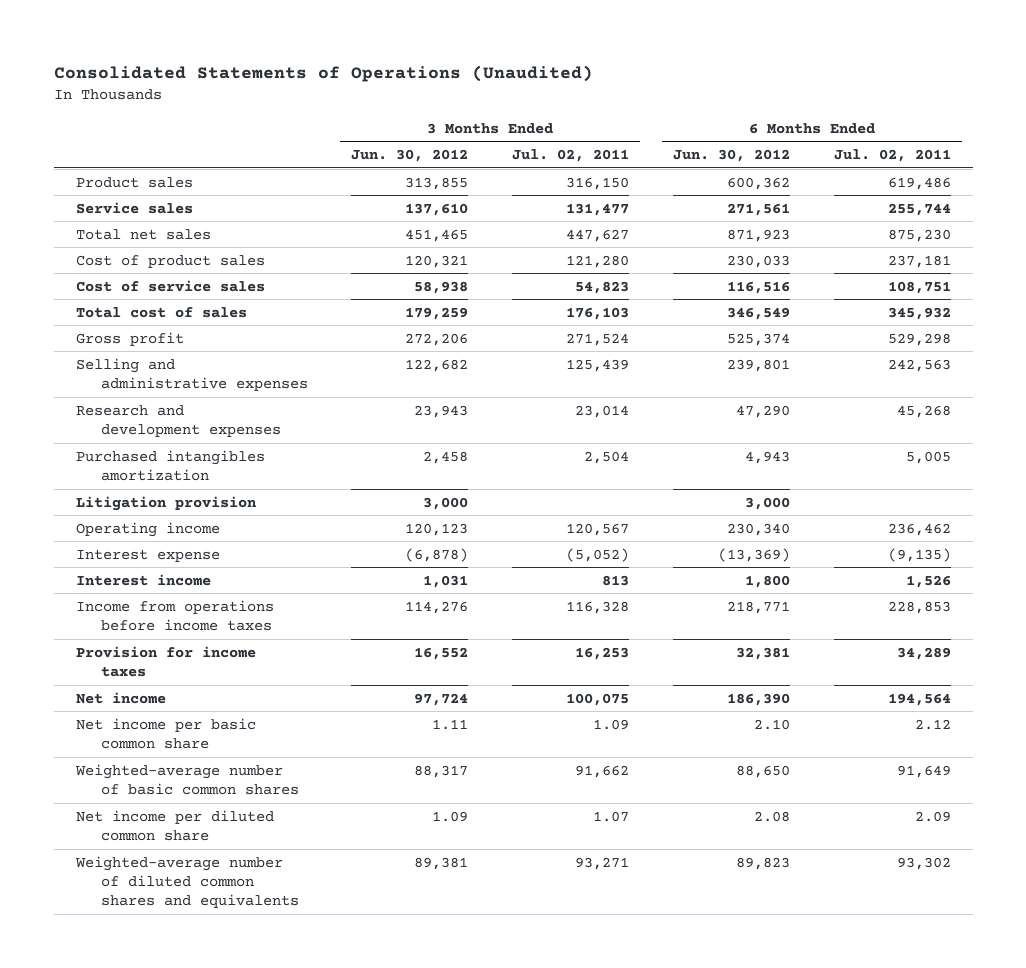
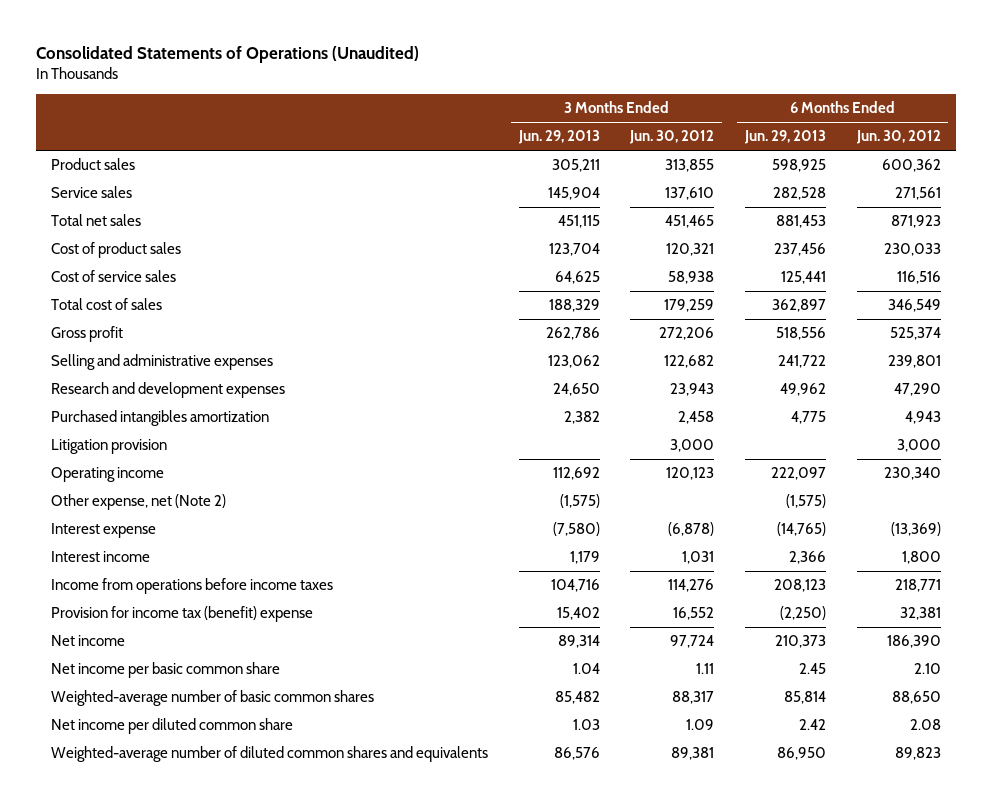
- | 3 Months Ended Jun. 30, 2012 | 3 Months Ended Jul. 02, 2011 | 6 Months Ended Jun. 30, 2012 | 6 Months Ended Jul. 02, 2011
+ | 3 Months Ended Jun. 29, 2013 | 3 Months Ended Jun. 30, 2012 | 6 Months Ended Jun. 29, 2013 | 6 Months Ended Jun. 30, 2012
+ Other expense, net (Note 2) | (1,575) | | (1,575) |
- Provision for income taxes | 16,552 | 16,253 | 32,381 | 34,289
+ Provision for income tax (benefit) expense | 15,402 | 16,552 | (2,250) | 32,381

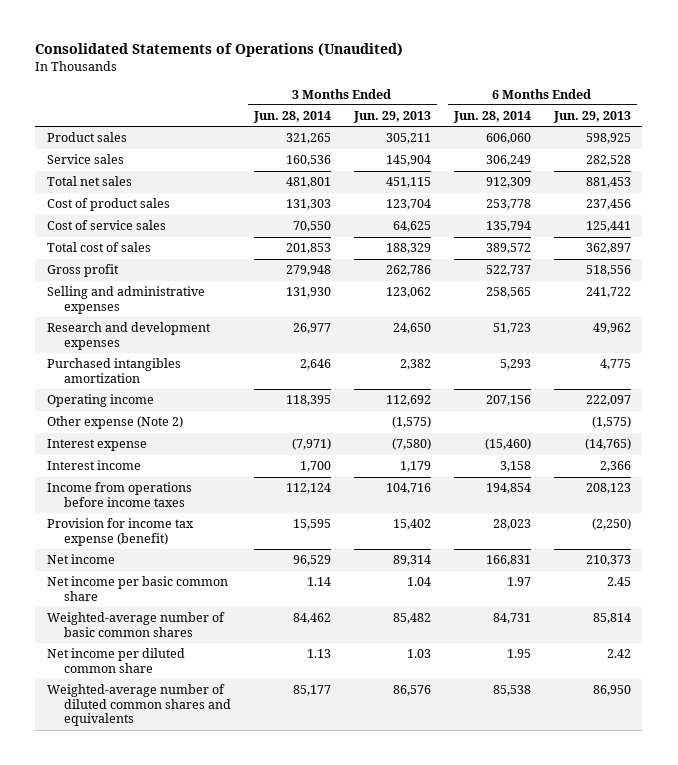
- | 3 Months Ended Jun. 29, 2013 | 3 Months Ended Jun. 30, 2012 | 6 Months Ended Jun. 29, 2013 | 6 Months Ended Jun. 30, 2012
+ | 3 Months Ended Jun. 28, 2014 | 3 Months Ended Jun. 29, 2013 | 6 Months Ended Jun. 28, 2014 | 6 Months Ended Jun. 29, 2013
- Litigation provision | | 3,000 | | 3,000
- Other expense, net (Note 2) | (1,575) | | (1,575) |
+ Other expense (Note 2) | | (1,575) | | (1,575)
- Provision for income tax (benefit) expense | 15,402 | 16,552 | (2,250) | 32,381
+ Provision for income tax expense (benefit) | 15,595 | 15,402 | 28,023 | (2,250)

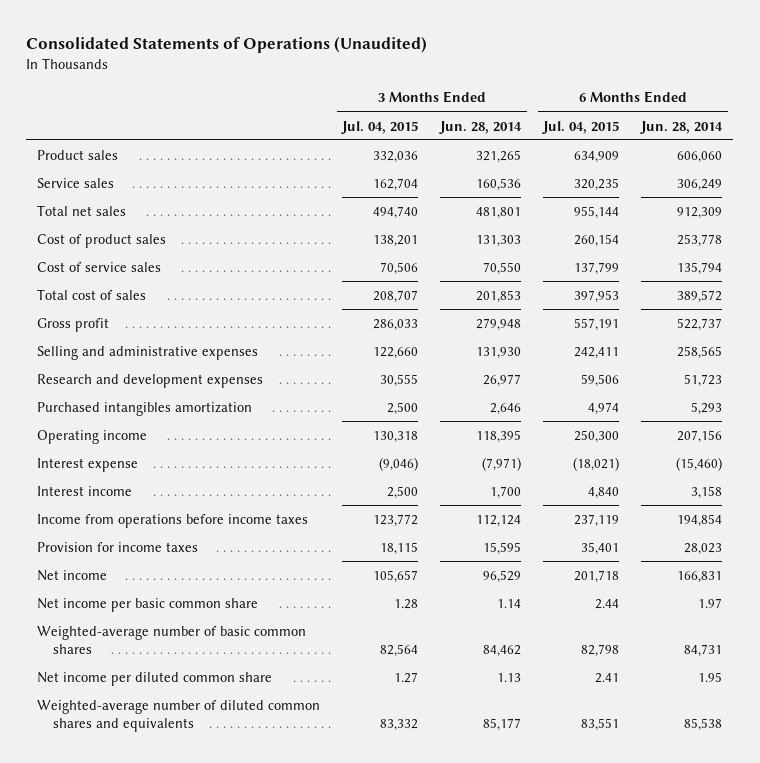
- | 3 Months Ended Jun. 28, 2014 | 3 Months Ended Jun. 29, 2013 | 6 Months Ended Jun. 28, 2014 | 6 Months Ended Jun. 29, 2013
+ | 3 Months Ended Jul. 04, 2015 | 3 Months Ended Jun. 28, 2014 | 6 Months Ended Jul. 04, 2015 | 6 Months Ended Jun. 28, 2014
- Other expense (Note 2) | | (1,575) | | (1,575)
- Provision for income tax expense (benefit) | 15,595 | 15,402 | 28,023 | (2,250)
+ Provision for income taxes | 18,115 | 15,595 | 35,401 | 28,023

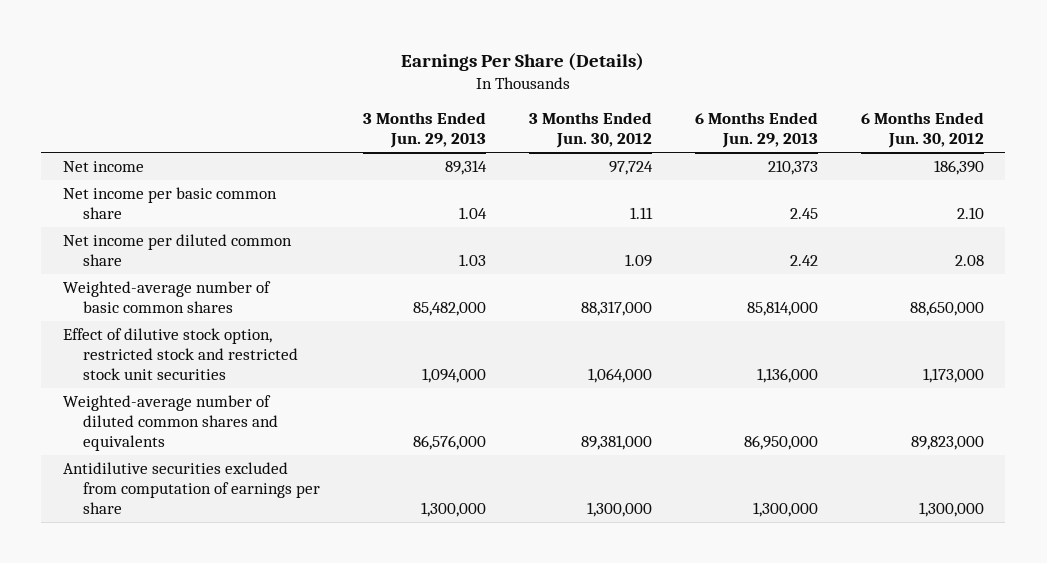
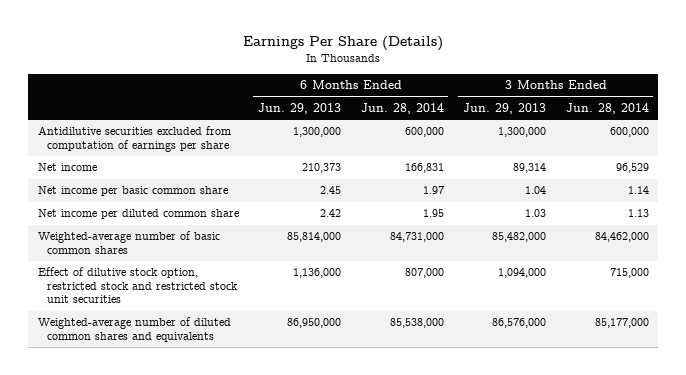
- | 3 Months Ended Jun. 29, 2013 | 3 Months Ended Jun. 30, 2012 | 6 Months Ended Jun. 29, 2013 | 6 Months Ended Jun. 30, 2012
+ | 6 Months Ended Jun. 29, 2013 | 6 Months Ended Jun. 28, 2014 | 3 Months Ended Jun. 29, 2013 | 3 Months Ended Jun. 28, 2014
moved up: Antidilutive securities excluded from computation of earnings per share | 1,300,000 | 600,000 | 1,300,000 | 600,000

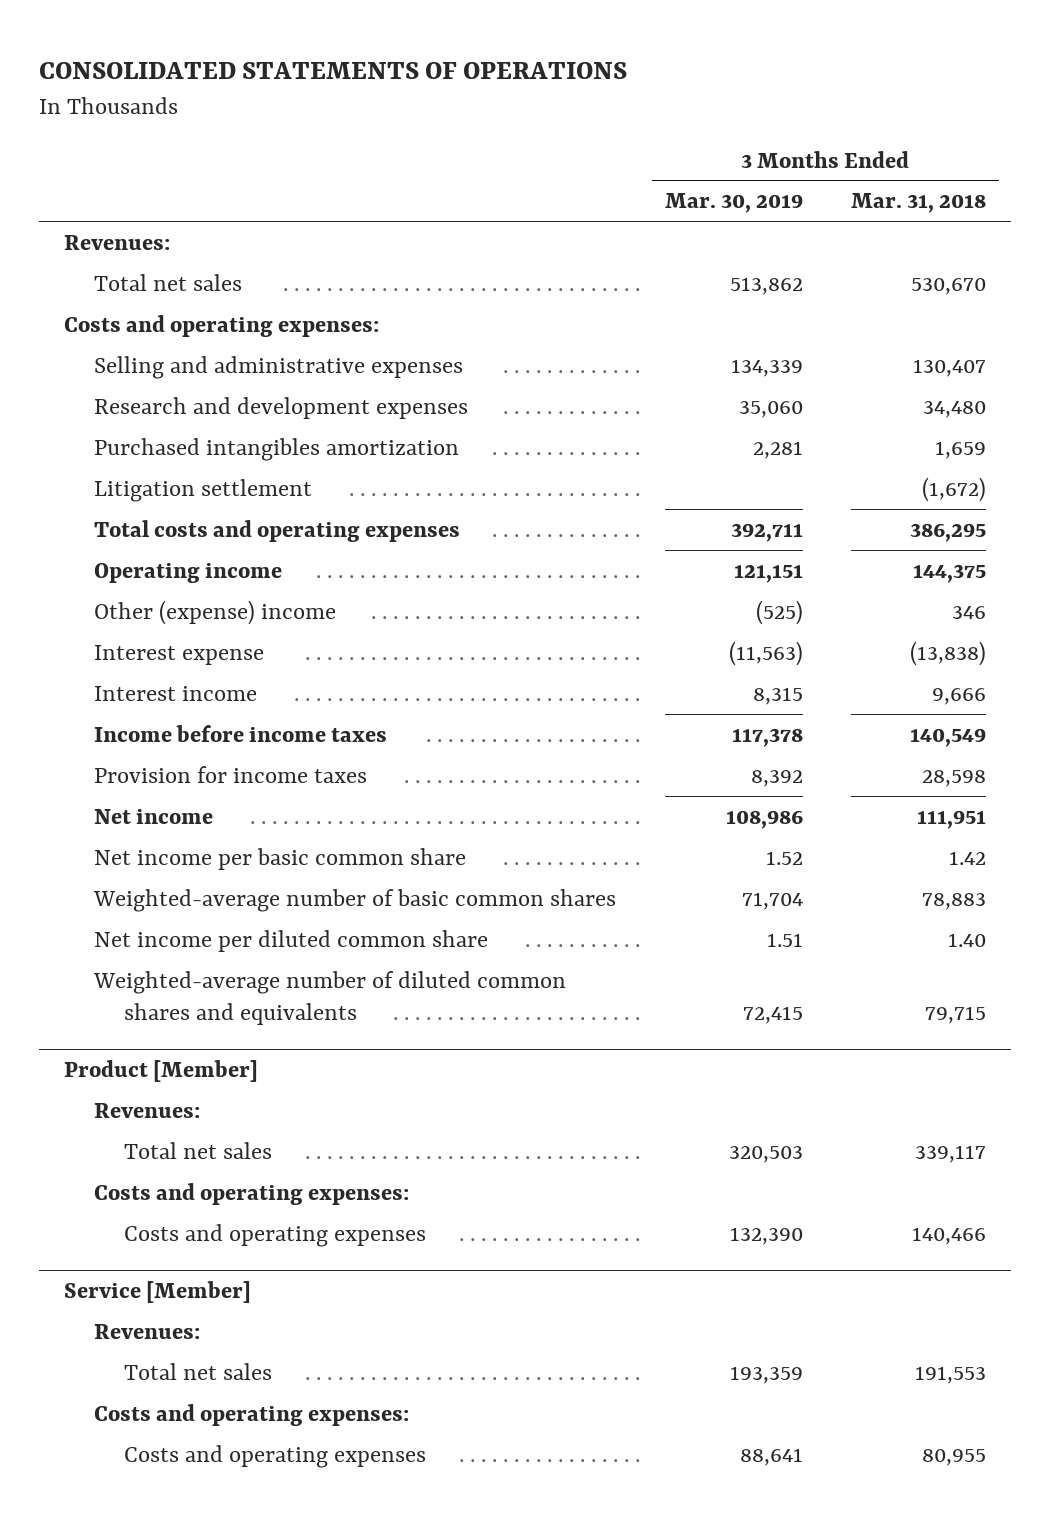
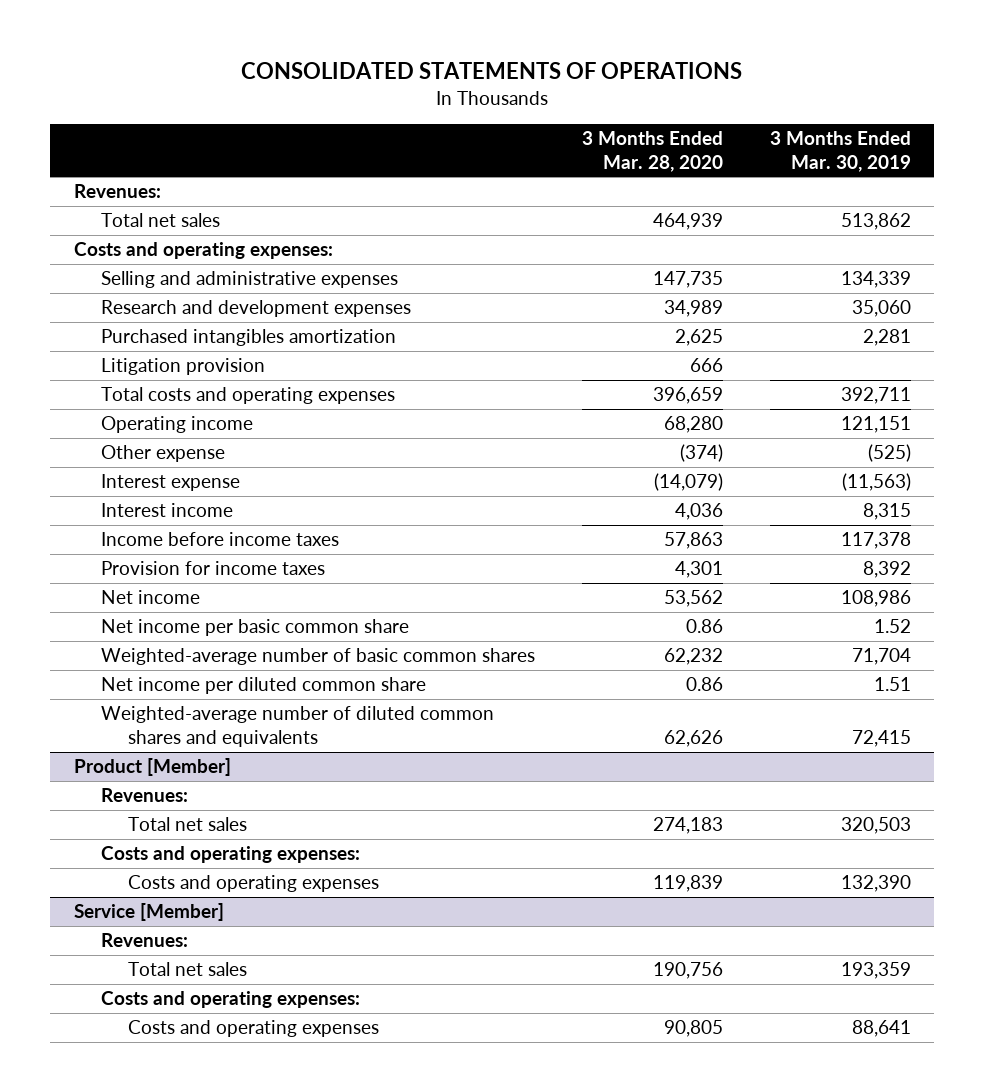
- | 3 Months Ended Mar. 30, 2019 | 3 Months Ended Mar. 31, 2018
+ | 3 Months Ended Mar. 28, 2020 | 3 Months Ended Mar. 30, 2019
- Litigation settlement | | (1,672)
+ Litigation provision | 666 |
- Other (expense) income | (525) | 346
+ Other expense | (374) | (525)

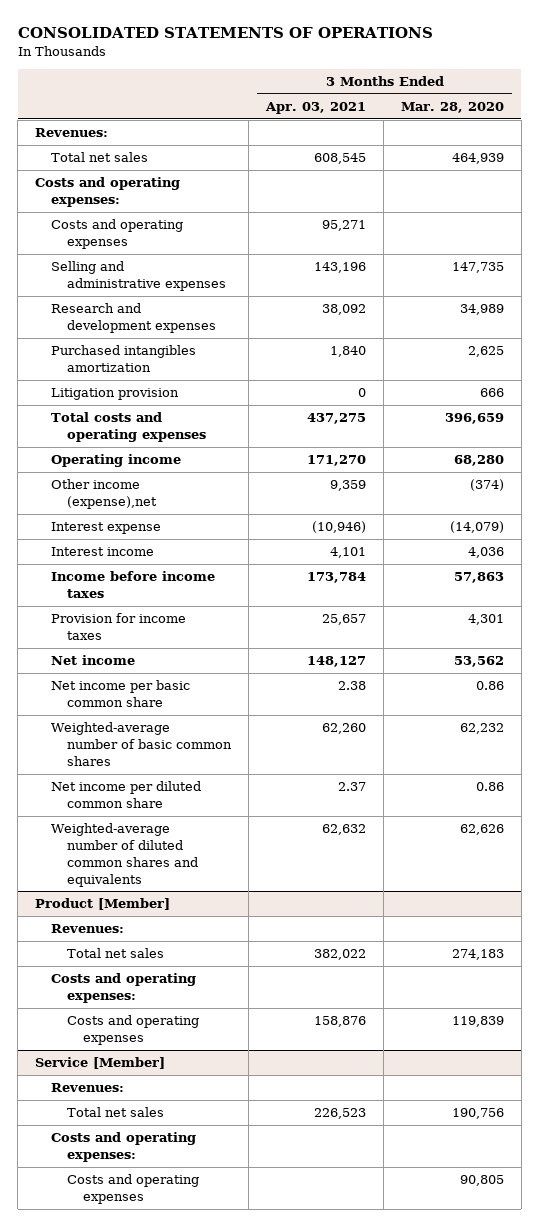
- | 3 Months Ended Mar. 28, 2020 | 3 Months Ended Mar. 30, 2019
+ | 3 Months Ended Apr. 03, 2021 | 3 Months Ended Mar. 28, 2020
+ Costs and operating expenses | 95,271 |
- Other expense | (374) | (525)
+ Other income (expense),net | 9,359 | (374)

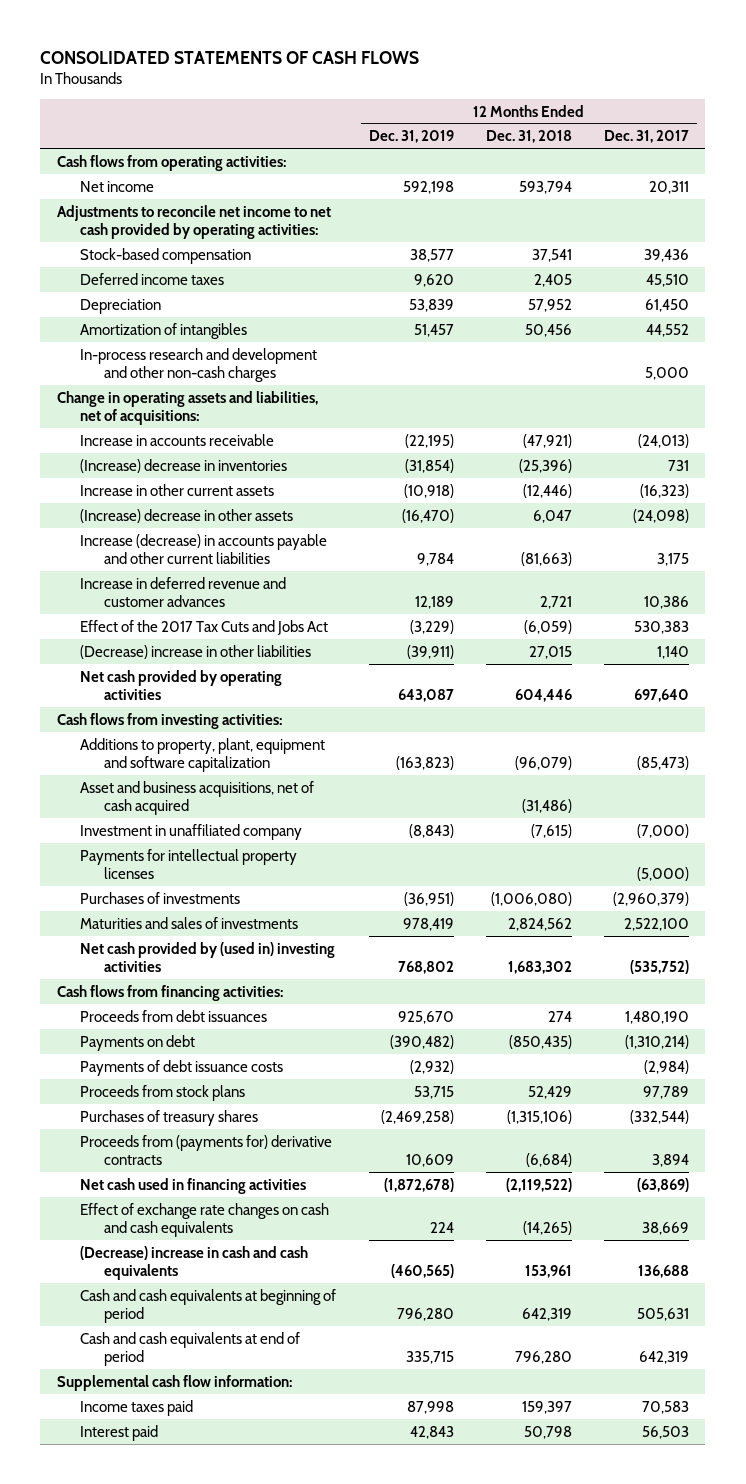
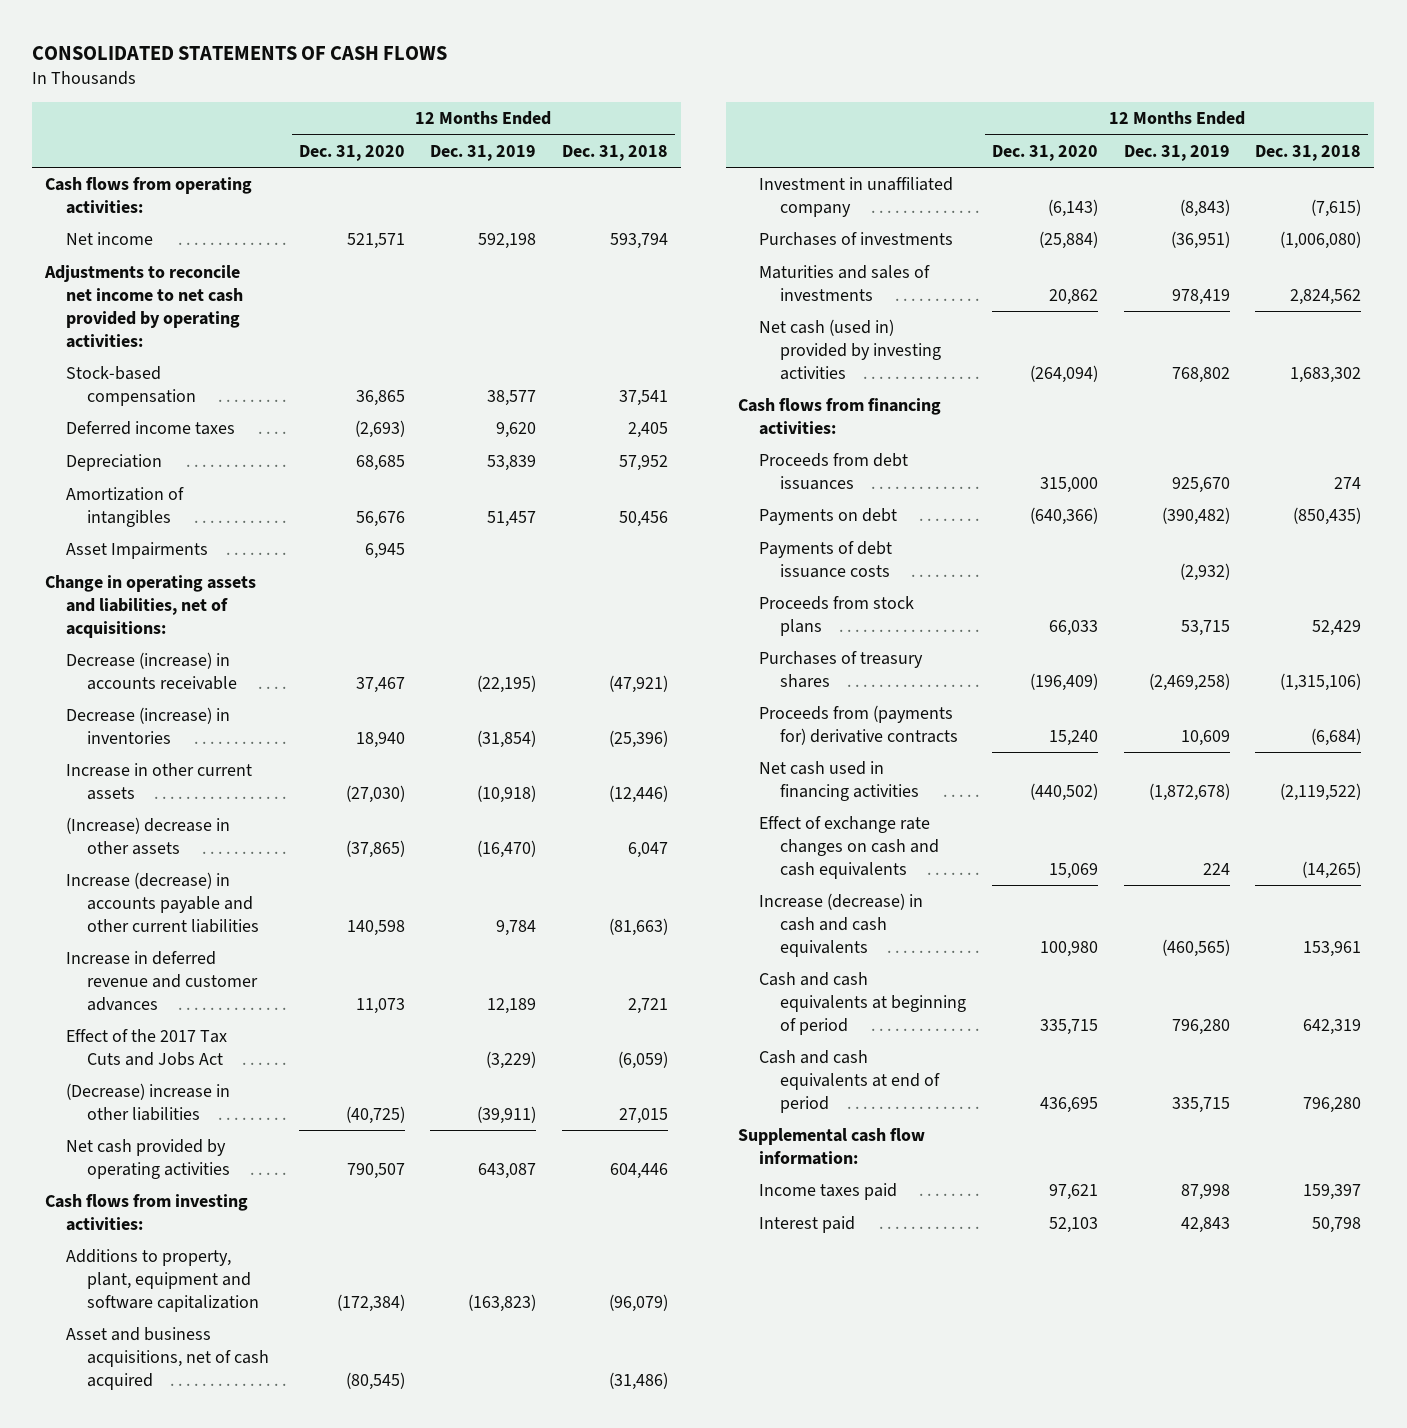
- | 12 Months Ended Dec. 31, 2019 | 12 Months Ended Dec. 31, 2018 | 12 Months Ended Dec. 31, 2017
+ | 12 Months Ended Dec. 31, 2020 | 12 Months Ended Dec. 31, 2019 | 12 Months Ended Dec. 31, 2018
- In-process research and development and other non-cash charges | | | 5,000
+ Asset Impairments | 6,945 | |
- Increase in accounts receivable | (22,195) | (47,921) | (24,013)
- (Increase) decrease in inventories | (31,854) | (25,396) | 731
+ Decrease (increase) in accounts receivable | 37,467 | (22,195) | (47,921)
+ Decrease (increase) in inventories | 18,940 | (31,854) | (25,396)
- Payments for intellectual property licenses | | | (5,000)
- Net cash provided by (used in) investing activities | 768,802 | 1,683,302 | (535,752)
+ Net cash (used in) provided by investing activities | (264,094) | 768,802 | 1,683,302
- (Decrease) increase in cash and cash equivalents | (460,565) | 153,961 | 136,688
+ Increase (decrease) in cash and cash equivalents | 100,980 | (460,565) | 153,961

